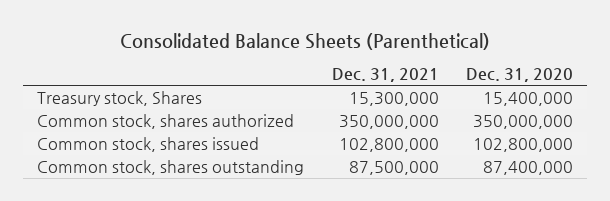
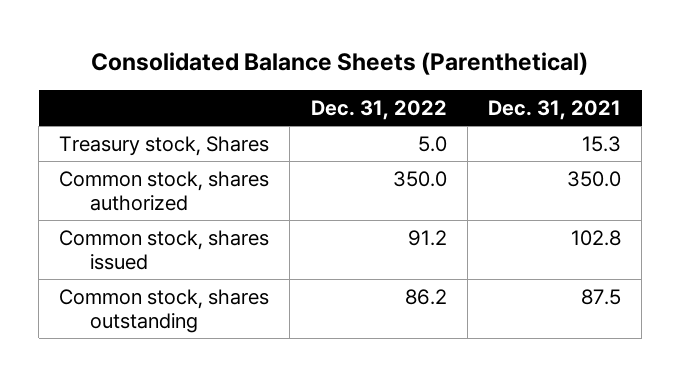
- | Dec. 31, 2021 | Dec. 31, 2020
+ | Dec. 31, 2022 | Dec. 31, 2021
- Treasury stock, Shares | 15,300,000 | 15,400,000
- Common stock, shares authorized | 350,000,000 | 350,000,000
- Common stock, shares issued | 102,800,000 | 102,800,000
- Common stock, shares outstanding | 87,500,000 | 87,400,000
+ Treasury stock, Shares | 5.0 | 15.3
+ Common stock, shares authorized | 350.0 | 350.0
+ Common stock, shares issued | 91.2 | 102.8
+ Common stock, shares outstanding | 86.2 | 87.5

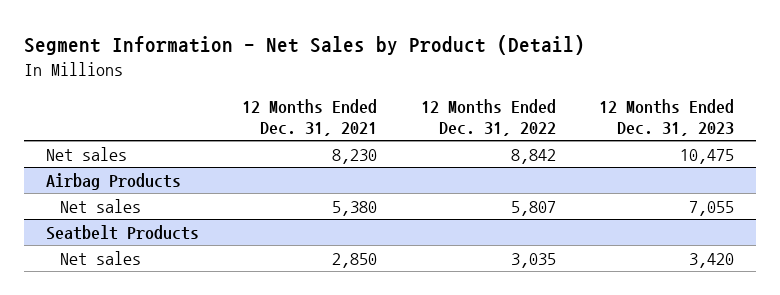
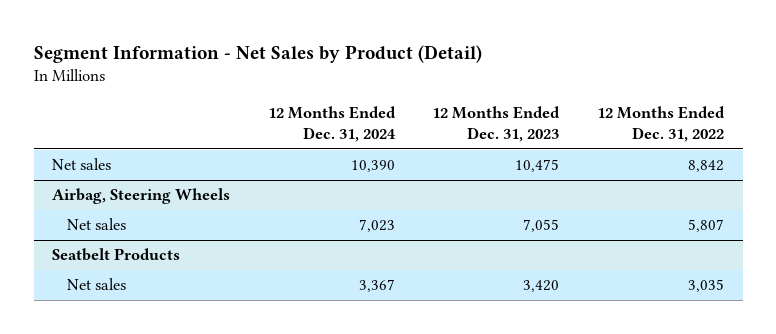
- | 12 Months Ended Dec. 31, 2021 | 12 Months Ended Dec. 31, 2022 | 12 Months Ended Dec. 31, 2023
+ | 12 Months Ended Dec. 31, 2024 | 12 Months Ended Dec. 31, 2023 | 12 Months Ended Dec. 31, 2022
- Airbag Products
+ Airbag, Steering Wheels

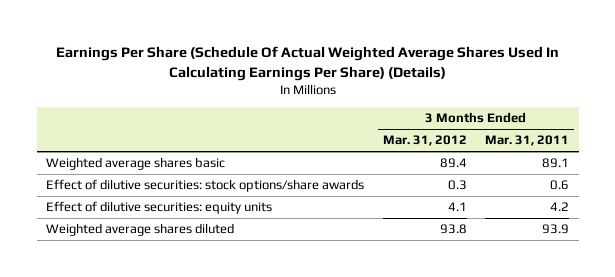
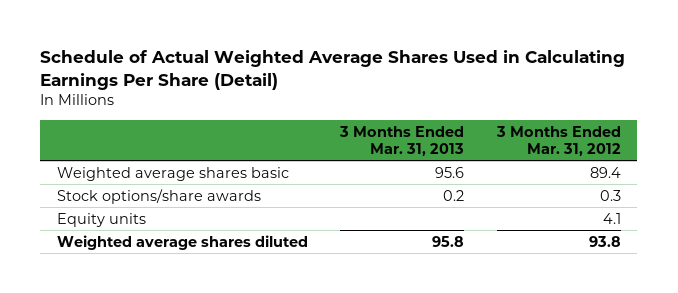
- Earnings Per Share (Schedule Of Actual Weighted Average Shares Used In Calculating Earnings Per Share) (Details)
+ Schedule of Actual Weighted Average Shares Used in Calculating Earnings Per Share (Detail)
- | 3 Months Ended Mar. 31, 2012 | 3 Months Ended Mar. 31, 2011
+ | 3 Months Ended Mar. 31, 2013 | 3 Months Ended Mar. 31, 2012
- Effect of dilutive securities: stock options/share awards | 0.3 | 0.6
- Effect of dilutive securities: equity units | 4.1 | 4.2
+ Stock options/share awards | 0.2 | 0.3
+ Equity units | | 4.1

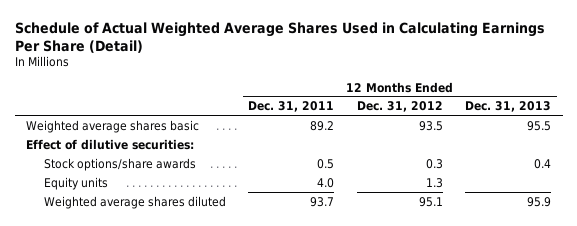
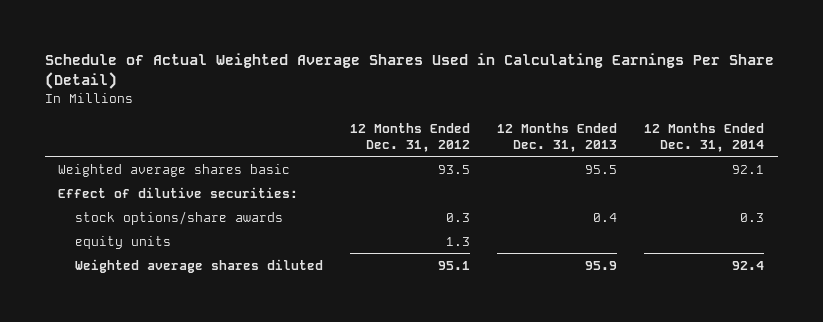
- | 12 Months Ended Dec. 31, 2011 | 12 Months Ended Dec. 31, 2012 | 12 Months Ended Dec. 31, 2013
+ | 12 Months Ended Dec. 31, 2012 | 12 Months Ended Dec. 31, 2013 | 12 Months Ended Dec. 31, 2014
- Stock options/share awards | 0.5 | 0.3 | 0.4
- Equity units | 4.0 | 1.3 |
+ stock options/share awards | 0.3 | 0.4 | 0.3
+ equity units | 1.3 | |

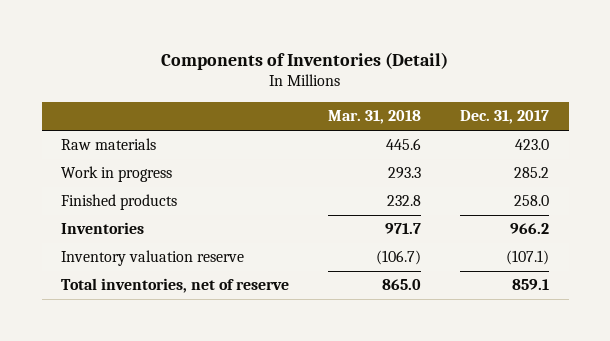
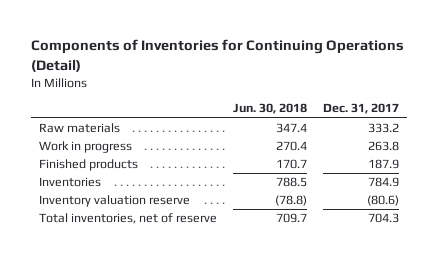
- Components of Inventories (Detail)
+ Components of Inventories for Continuing Operations (Detail)
- | Mar. 31, 2018 | Dec. 31, 2017
+ | Jun. 30, 2018 | Dec. 31, 2017
- Raw materials | 445.6 | 423.0
- Work in progress | 293.3 | 285.2
- Finished products | 232.8 | 258.0
- Inventories | 971.7 | 966.2
- Inventory valuation reserve | (106.7) | (107.1)
- Total inventories, net of reserve | 865.0 | 859.1
+ Raw materials | 347.4 | 333.2
+ Work in progress | 270.4 | 263.8
+ Finished products | 170.7 | 187.9
+ Inventories | 788.5 | 784.9
+ Inventory valuation reserve | (78.8) | (80.6)
+ Total inventories, net of reserve | 709.7 | 704.3

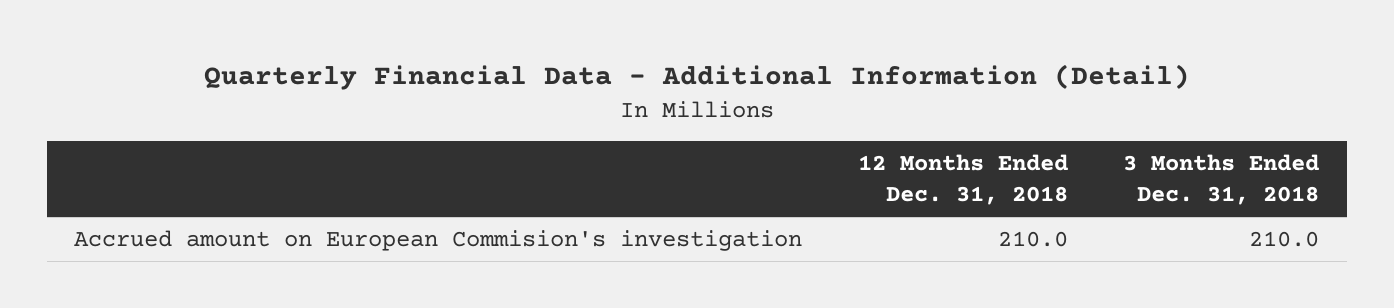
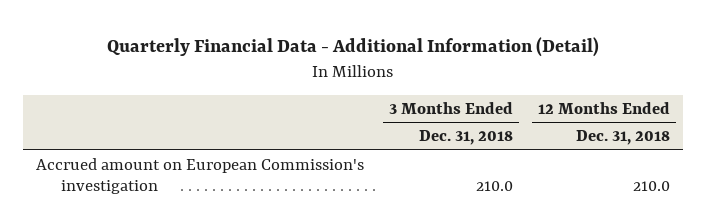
- | 12 Months Ended Dec. 31, 2018 | 3 Months Ended Dec. 31, 2018
+ | 3 Months Ended Dec. 31, 2018 | 12 Months Ended Dec. 31, 2018
- Accrued amount on European Commision's investigation | 210.0 | 210.0
+ Accrued amount on European Commission's investigation | 210.0 | 210.0

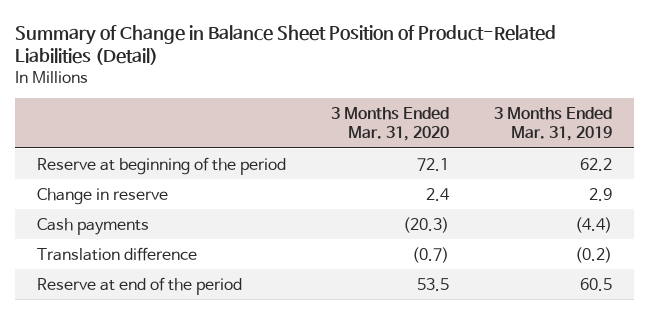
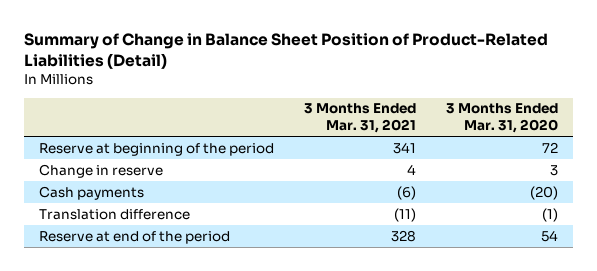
- | 3 Months Ended Mar. 31, 2020 | 3 Months Ended Mar. 31, 2019
+ | 3 Months Ended Mar. 31, 2021 | 3 Months Ended Mar. 31, 2020
- Reserve at beginning of the period | 72.1 | 62.2
- Change in reserve | 2.4 | 2.9
- Cash payments | (20.3) | (4.4)
- Translation difference | (0.7) | (0.2)
- Reserve at end of the period | 53.5 | 60.5
+ Reserve at beginning of the period | 341 | 72
+ Change in reserve | 4 | 3
+ Cash payments | (6) | (20)
+ Translation difference | (11) | (1)
+ Reserve at end of the period | 328 | 54

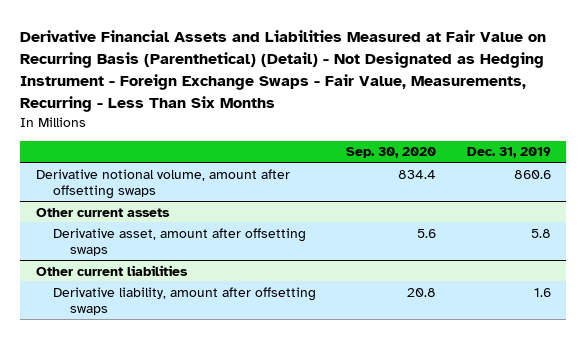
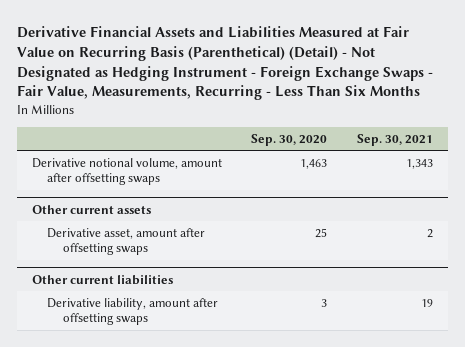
- | Sep. 30, 2020 | Dec. 31, 2019
+ | Sep. 30, 2020 | Sep. 30, 2021
- Derivative notional volume, amount after offsetting swaps | 834.4 | 860.6
+ Derivative notional volume, amount after offsetting swaps | 1,463 | 1,343
@ Other current assets
- Derivative asset, amount after offsetting swaps | 5.6 | 5.8
+ Derivative asset, amount after offsetting swaps | 25 | 2
@ Other current liabilities
- Derivative liability, amount after offsetting swaps | 20.8 | 1.6
+ Derivative liability, amount after offsetting swaps | 3 | 19

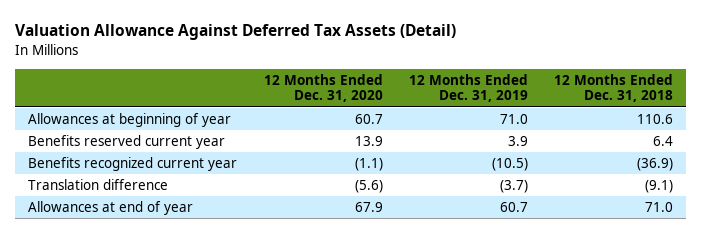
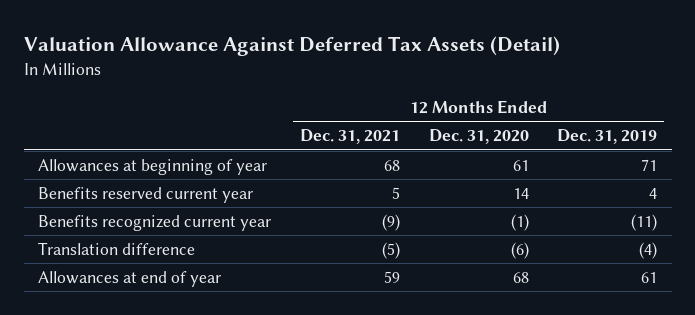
- | 12 Months Ended Dec. 31, 2020 | 12 Months Ended Dec. 31, 2019 | 12 Months Ended Dec. 31, 2018
+ | 12 Months Ended Dec. 31, 2021 | 12 Months Ended Dec. 31, 2020 | 12 Months Ended Dec. 31, 2019
- Allowances at beginning of year | 60.7 | 71.0 | 110.6
- Benefits reserved current year | 13.9 | 3.9 | 6.4
- Benefits recognized current year | (1.1) | (10.5) | (36.9)
- Translation difference | (5.6) | (3.7) | (9.1)
- Allowances at end of year | 67.9 | 60.7 | 71.0
+ Allowances at beginning of year | 68 | 61 | 71
+ Benefits reserved current year | 5 | 14 | 4
+ Benefits recognized current year | (9) | (1) | (11)
+ Translation difference | (5) | (6) | (4)
+ Allowances at end of year | 59 | 68 | 61

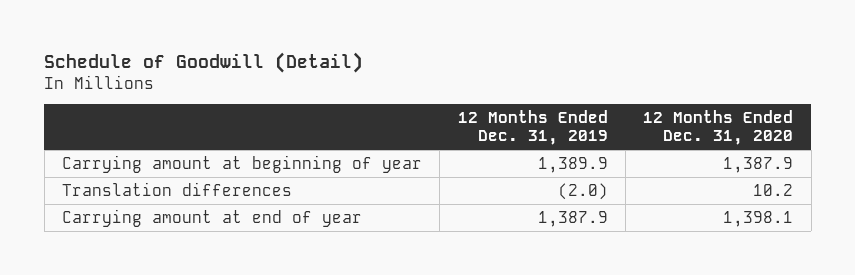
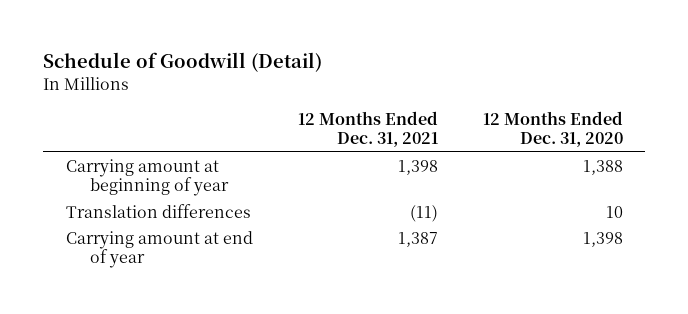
- | 12 Months Ended Dec. 31, 2019 | 12 Months Ended Dec. 31, 2020
+ | 12 Months Ended Dec. 31, 2021 | 12 Months Ended Dec. 31, 2020
- Carrying amount at beginning of year | 1,389.9 | 1,387.9
- Translation differences | (2.0) | 10.2
- Carrying amount at end of year | 1,387.9 | 1,398.1
+ Carrying amount at beginning of year | 1,398 | 1,388
+ Translation differences | (11) | 10
+ Carrying amount at end of year | 1,387 | 1,398

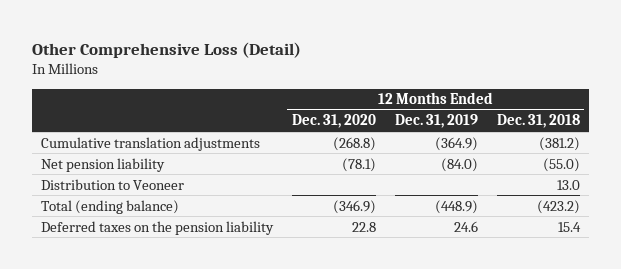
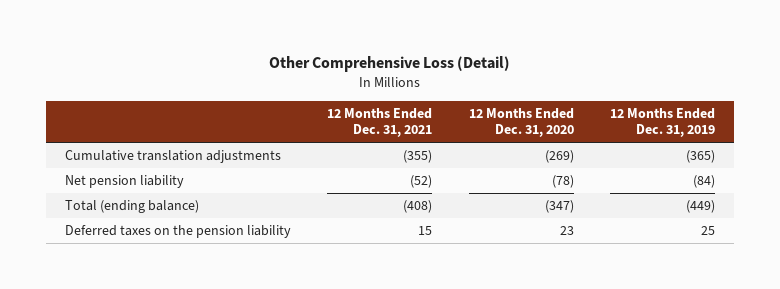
- | 12 Months Ended Dec. 31, 2020 | 12 Months Ended Dec. 31, 2019 | 12 Months Ended Dec. 31, 2018
+ | 12 Months Ended Dec. 31, 2021 | 12 Months Ended Dec. 31, 2020 | 12 Months Ended Dec. 31, 2019
- Cumulative translation adjustments | (268.8) | (364.9) | (381.2)
- Net pension liability | (78.1) | (84.0) | (55.0)
- Distribution to Veoneer | | | 13.0
- Total (ending balance) | (346.9) | (448.9) | (423.2)
- Deferred taxes on the pension liability | 22.8 | 24.6 | 15.4
+ Cumulative translation adjustments | (355) | (269) | (365)
+ Net pension liability | (52) | (78) | (84)
+ Total (ending balance) | (408) | (347) | (449)
+ Deferred taxes on the pension liability | 15 | 23 | 25

